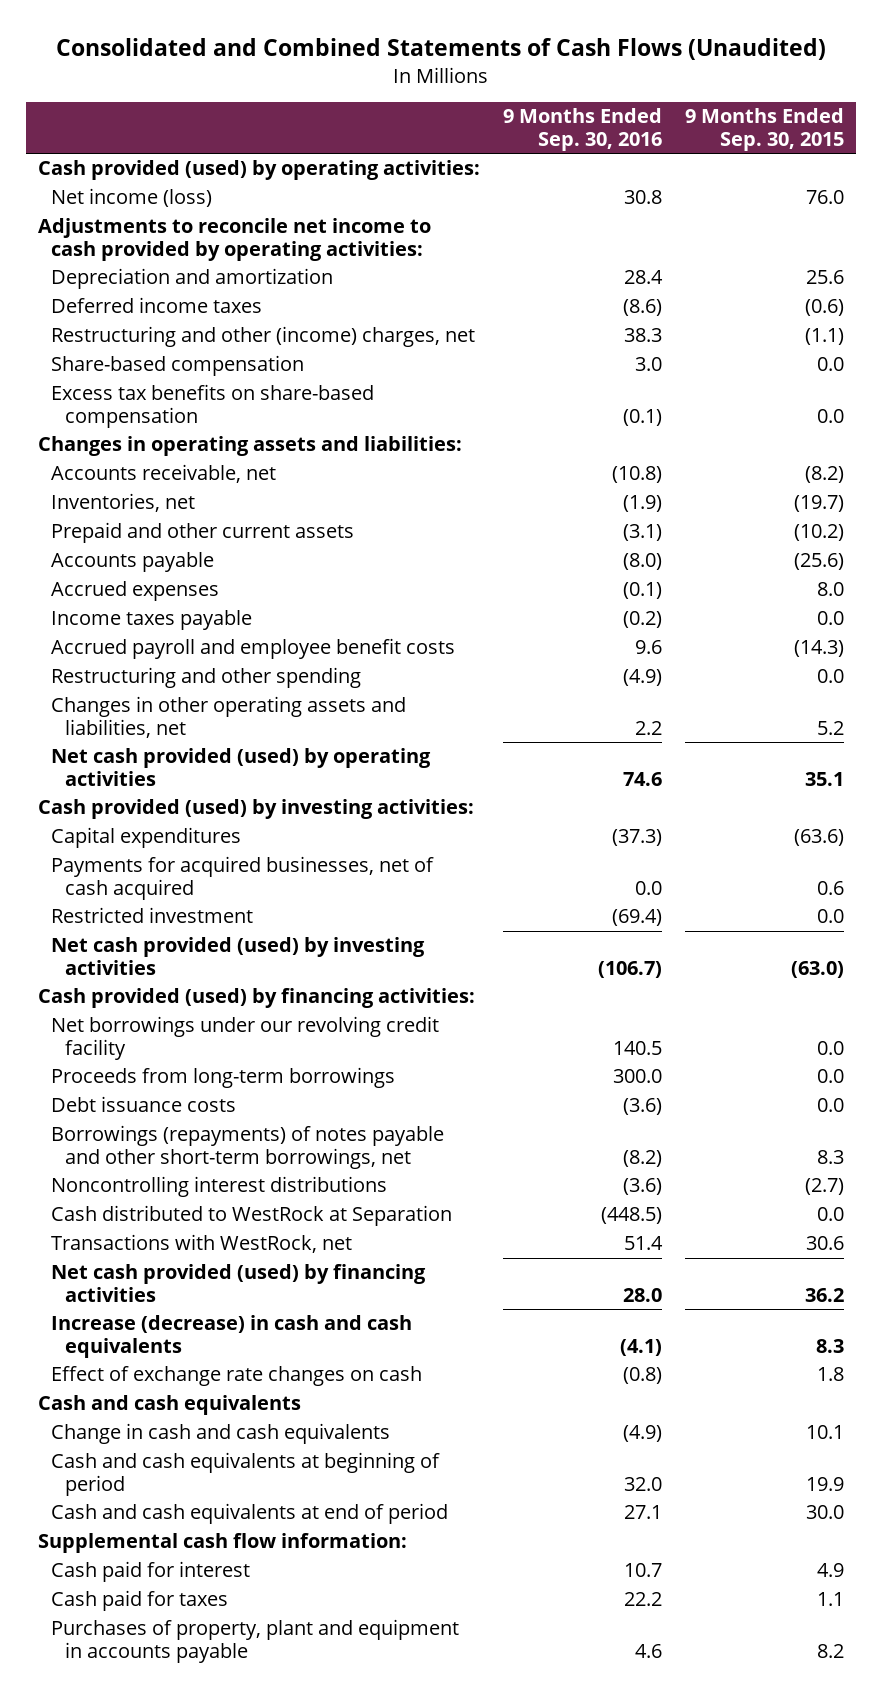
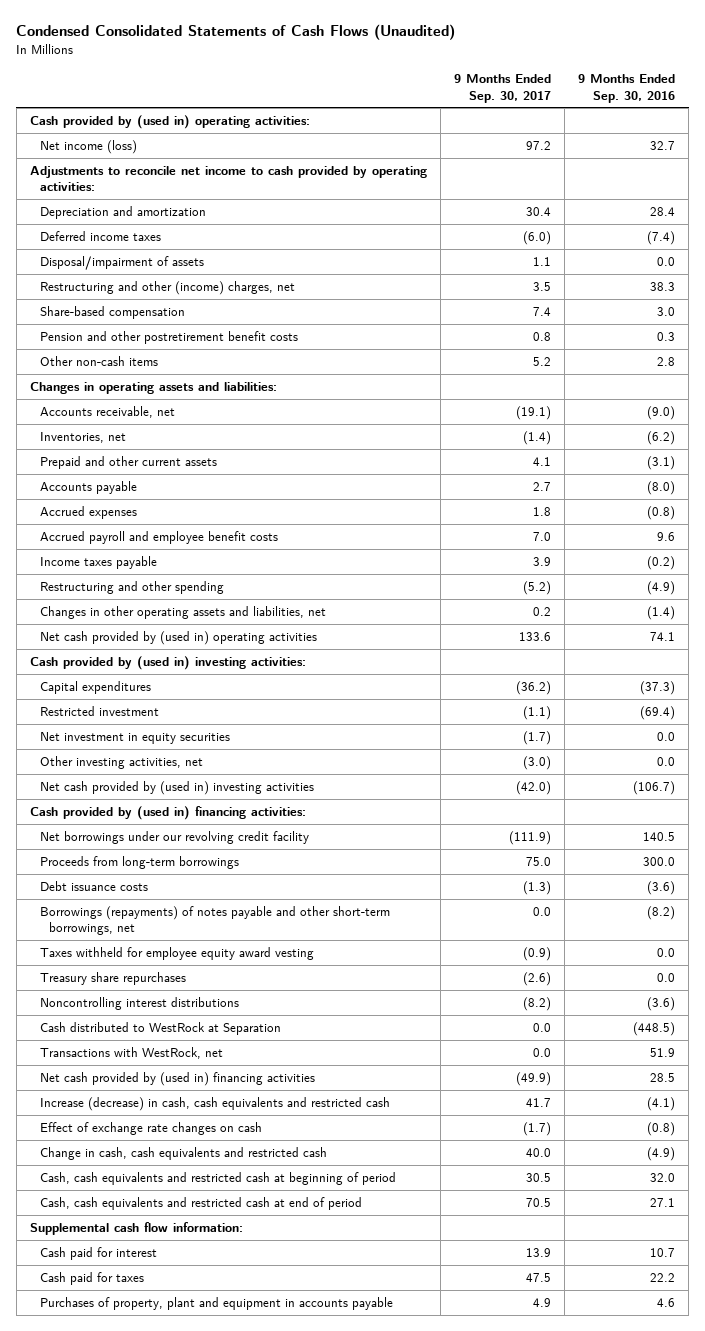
- Consolidated and Combined Statements of Cash Flows (Unaudited)
+ Condensed Consolidated Statements of Cash Flows (Unaudited)
- | 9 Months Ended Sep. 30, 2016 | 9 Months Ended Sep. 30, 2015
+ | 9 Months Ended Sep. 30, 2017 | 9 Months Ended Sep. 30, 2016
- Cash provided (used) by operating activities:
- Net income (loss) | 30.8 | 76.0
+ Cash provided by (used in) operating activities:
+ Net income (loss) | 97.2 | 32.7
- Deferred income taxes | (8.6) | (0.6)
+ Deferred income taxes | (6.0) | (7.4)
+ Disposal/impairment of assets | 1.1 | 0.0
- Excess tax benefits on share-based compensation | (0.1) | 0.0
+ Pension and other postretirement benefit costs | 0.8 | 0.3
+ Other non-cash items | 5.2 | 2.8
- Accounts receivable, net | (10.8) | (8.2)
- Inventories, net | (1.9) | (19.7)
+ Accounts receivable, net | (19.1) | (9.0)
+ Inventories, net | (1.4) | (6.2)
- Accrued expenses | (0.1) | 8.0
+ Accrued expenses | 1.8 | (0.8)
moved down: Income taxes payable | 3.9 | (0.2)
- Changes in other operating assets and liabilities, net | 2.2 | 5.2
- Net cash provided (used) by operating activities | 74.6 | 35.1
- Cash provided (used) by investing activities:
+ Changes in other operating assets and liabilities, net | 0.2 | (1.4)
+ Net cash provided by (used in) operating activities | 133.6 | 74.1
+ Cash provided by (used in) investing activities:
- Payments for acquired businesses, net of cash acquired | 0.0 | 0.6
- Net cash provided (used) by investing activities | (106.7) | (63.0)
- Cash provided (used) by financing activities:
+ Net investment in equity securities | (1.7) | 0.0
+ Other investing activities, net | (3.0) | 0.0
+ Net cash provided by (used in) investing activities | (42.0) | (106.7)
+ Cash provided by (used in) financing activities:
+ Taxes withheld for employee equity award vesting | (0.9) | 0.0
+ Treasury share repurchases | (2.6) | 0.0
- Transactions with WestRock, net | 51.4 | 30.6
- Net cash provided (used) by financing activities | 28.0 | 36.2
- Increase (decrease) in cash and cash equivalents | (4.1) | 8.3
+ Transactions with WestRock, net | 0.0 | 51.9
+ Net cash provided by (used in) financing activities | (49.9) | 28.5
+ Increase (decrease) in cash, cash equivalents and restricted cash | 41.7 | (4.1)
- Cash and cash equivalents
- Change in cash and cash equivalents | (4.9) | 10.1
- Cash and cash equivalents at beginning of period | 32.0 | 19.9
- Cash and cash equivalents at end of period | 27.1 | 30.0
+ Change in cash, cash equivalents and restricted cash | 40.0 | (4.9)
+ Cash, cash equivalents and restricted cash at beginning of period | 30.5 | 32.0
+ Cash, cash equivalents and restricted cash at end of period | 70.5 | 27.1

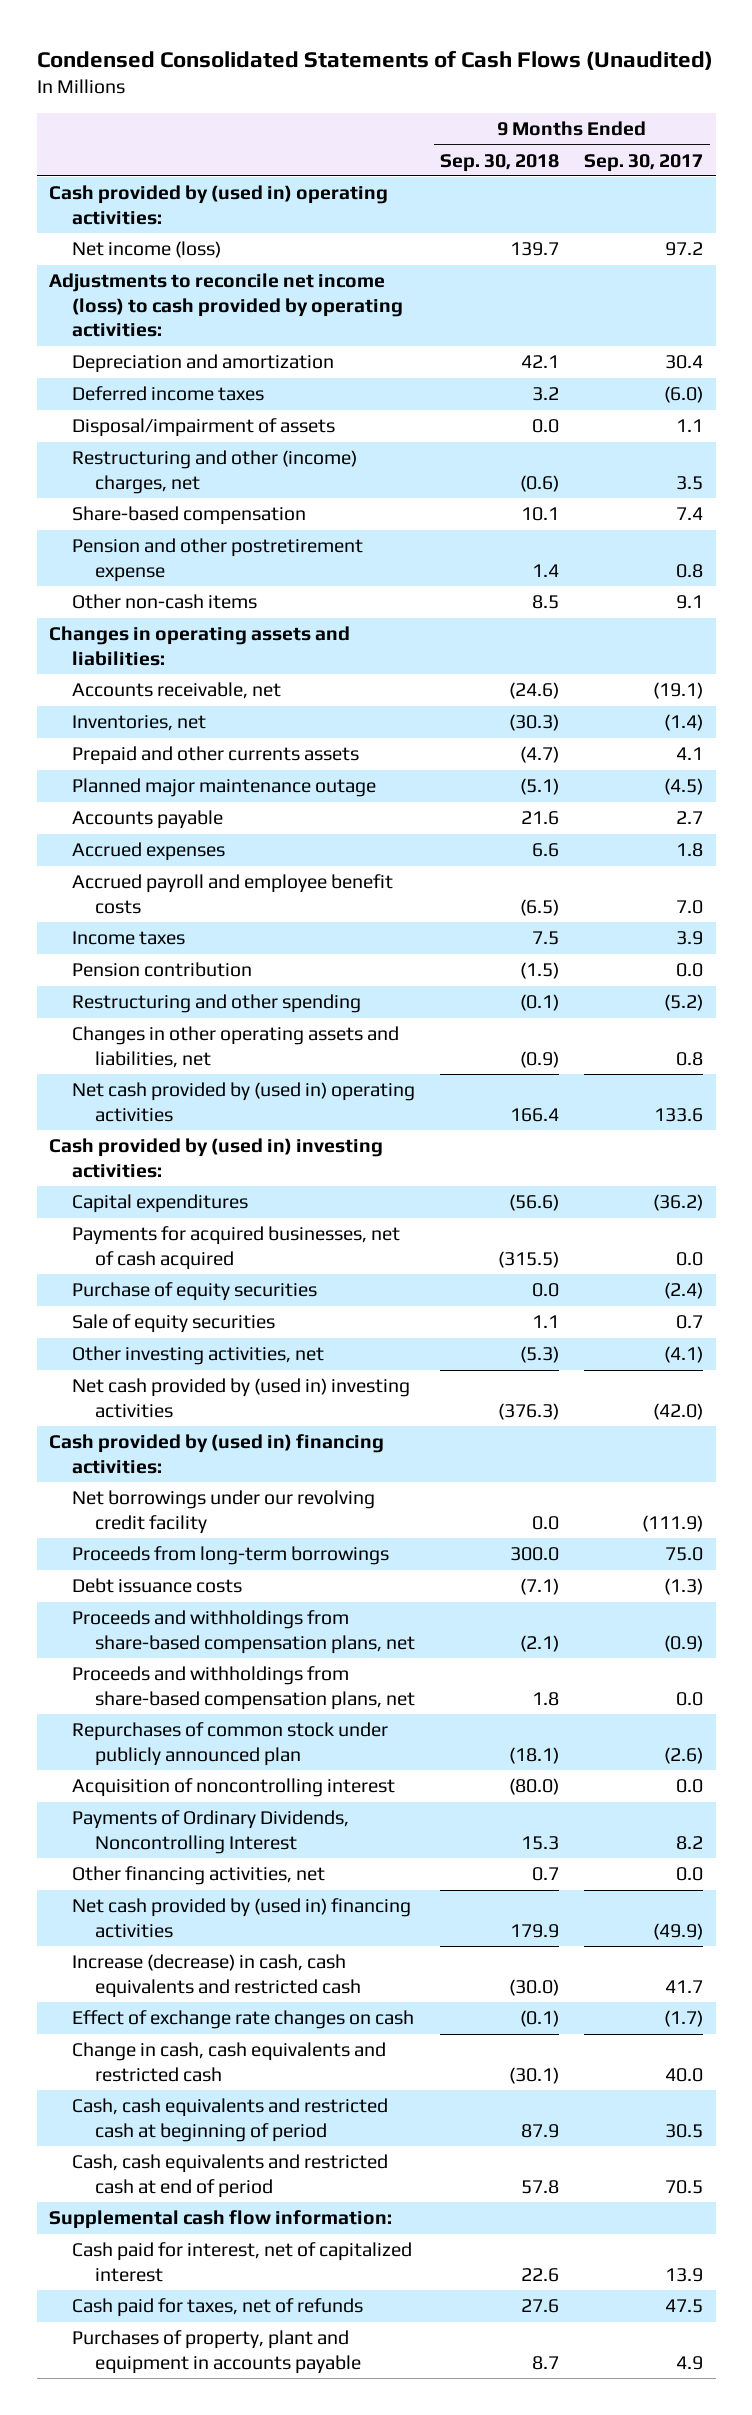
- | 9 Months Ended Sep. 30, 2017 | 9 Months Ended Sep. 30, 2016
+ | 9 Months Ended Sep. 30, 2018 | 9 Months Ended Sep. 30, 2017
- Adjustments to reconcile net income to cash provided by operating activities:
+ Adjustments to reconcile net income (loss) to cash provided by operating activities:
- Pension and other postretirement benefit costs | 0.8 | 0.3
- Other non-cash items | 5.2 | 2.8
+ Pension and other postretirement expense | 1.4 | 0.8
+ Other non-cash items | 8.5 | 9.1
- Prepaid and other current assets | 4.1 | (3.1)
+ Prepaid and other currents assets | (4.7) | 4.1
+ Planned major maintenance outage | (5.1) | (4.5)
- Income taxes payable | 3.9 | (0.2)
+ Income taxes | 7.5 | 3.9
+ Pension contribution | (1.5) | 0.0
- Changes in other operating assets and liabilities, net | 0.2 | (1.4)
+ Changes in other operating assets and liabilities, net | (0.9) | 0.8
- Restricted investment | (1.1) | (69.4)
- Net investment in equity securities | (1.7) | 0.0
- Other investing activities, net | (3.0) | 0.0
+ Payments for acquired businesses, net of cash acquired | (315.5) | 0.0
+ Purchase of equity securities | 0.0 | (2.4)
+ Sale of equity securities | 1.1 | 0.7
+ Other investing activities, net | (5.3) | (4.1)
- Borrowings (repayments) of notes payable and other short-term borrowings, net | 0.0 | (8.2)
- Taxes withheld for employee equity award vesting | (0.9) | 0.0
- Treasury share repurchases | (2.6) | 0.0
- Noncontrolling interest distributions | (8.2) | (3.6)
- Cash distributed to WestRock at Separation | 0.0 | (448.5)
- Transactions with WestRock, net | 0.0 | 51.9
+ Proceeds and withholdings from share-based compensation plans, net | (2.1) | (0.9)
+ Proceeds and withholdings from share-based compensation plans, net | 1.8 | 0.0
+ Repurchases of common stock under publicly announced plan | (18.1) | (2.6)
+ Acquisition of noncontrolling interest | (80.0) | 0.0
+ Payments of Ordinary Dividends, Noncontrolling Interest | 15.3 | 8.2
+ Other financing activities, net | 0.7 | 0.0
- Cash paid for interest | 13.9 | 10.7
- Cash paid for taxes | 47.5 | 22.2
+ Cash paid for interest, net of capitalized interest | 22.6 | 13.9
+ Cash paid for taxes, net of refunds | 27.6 | 47.5

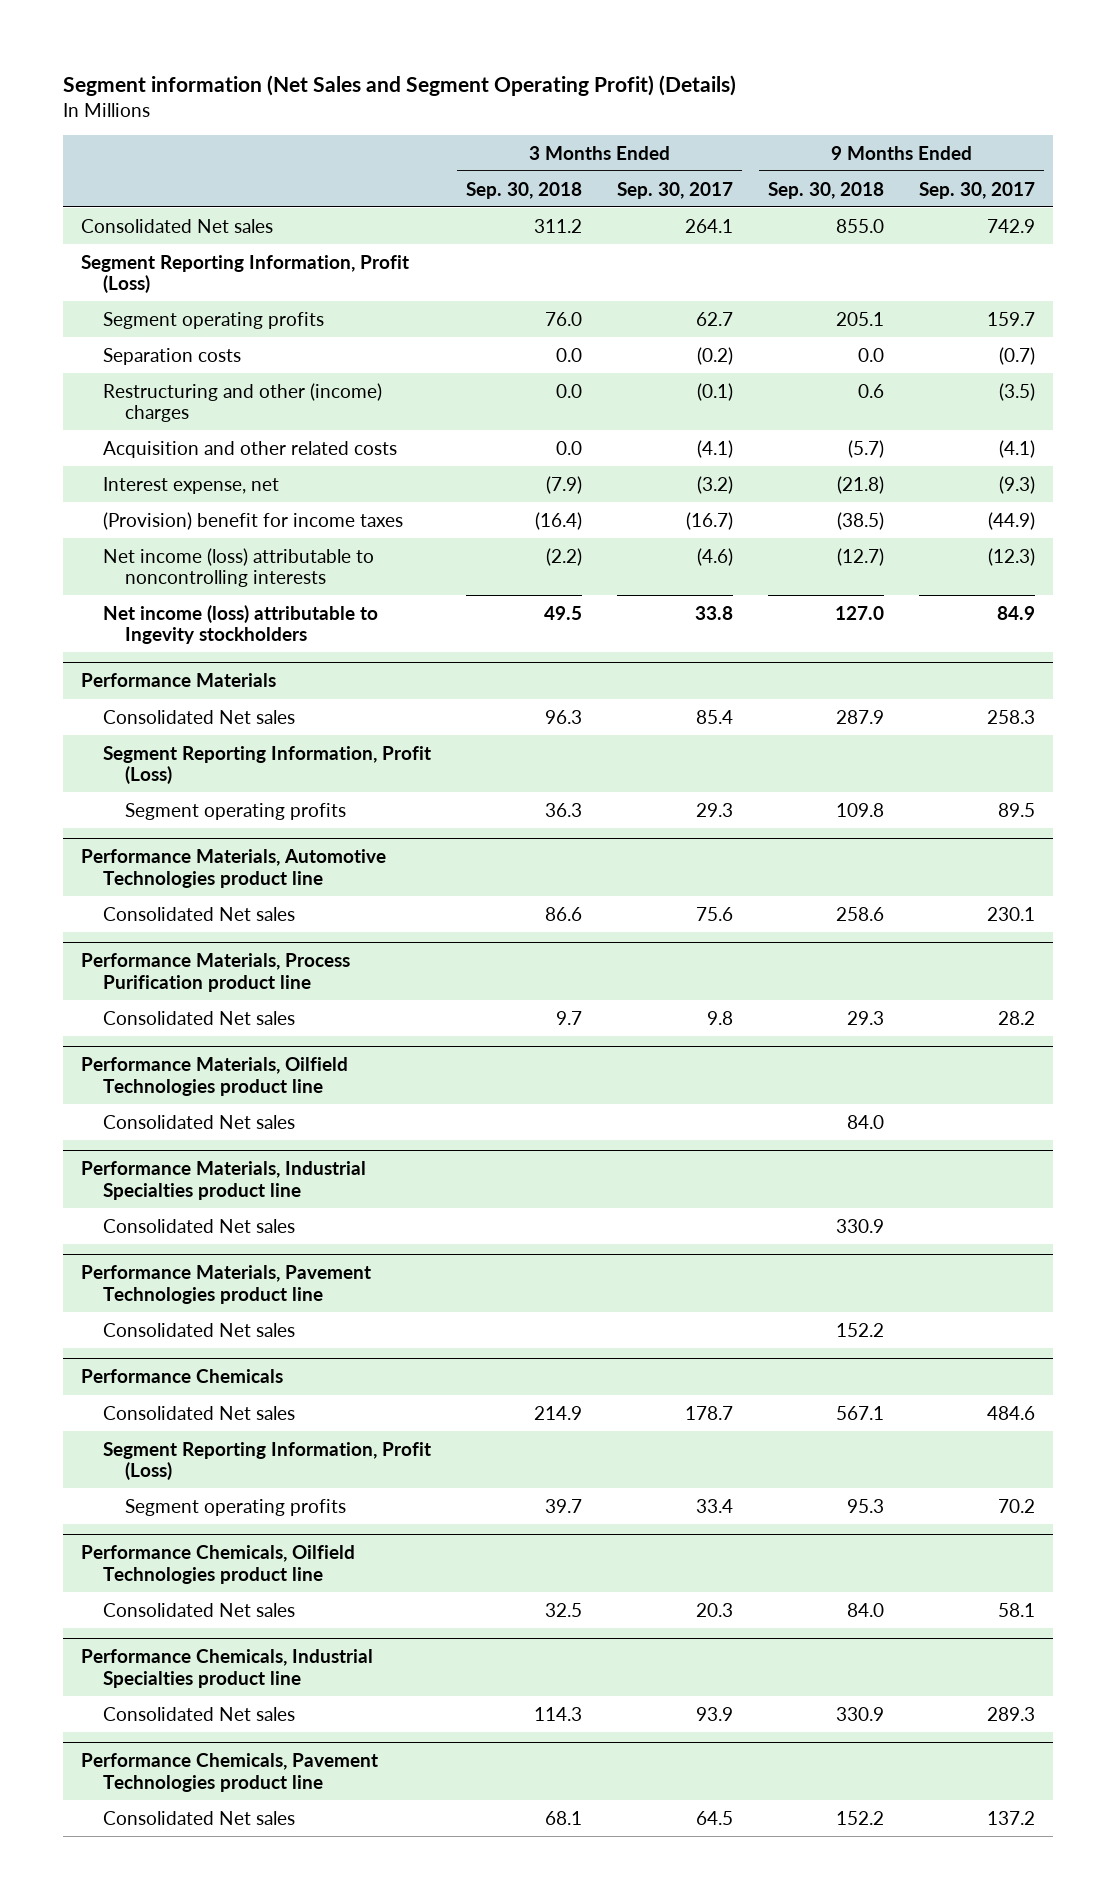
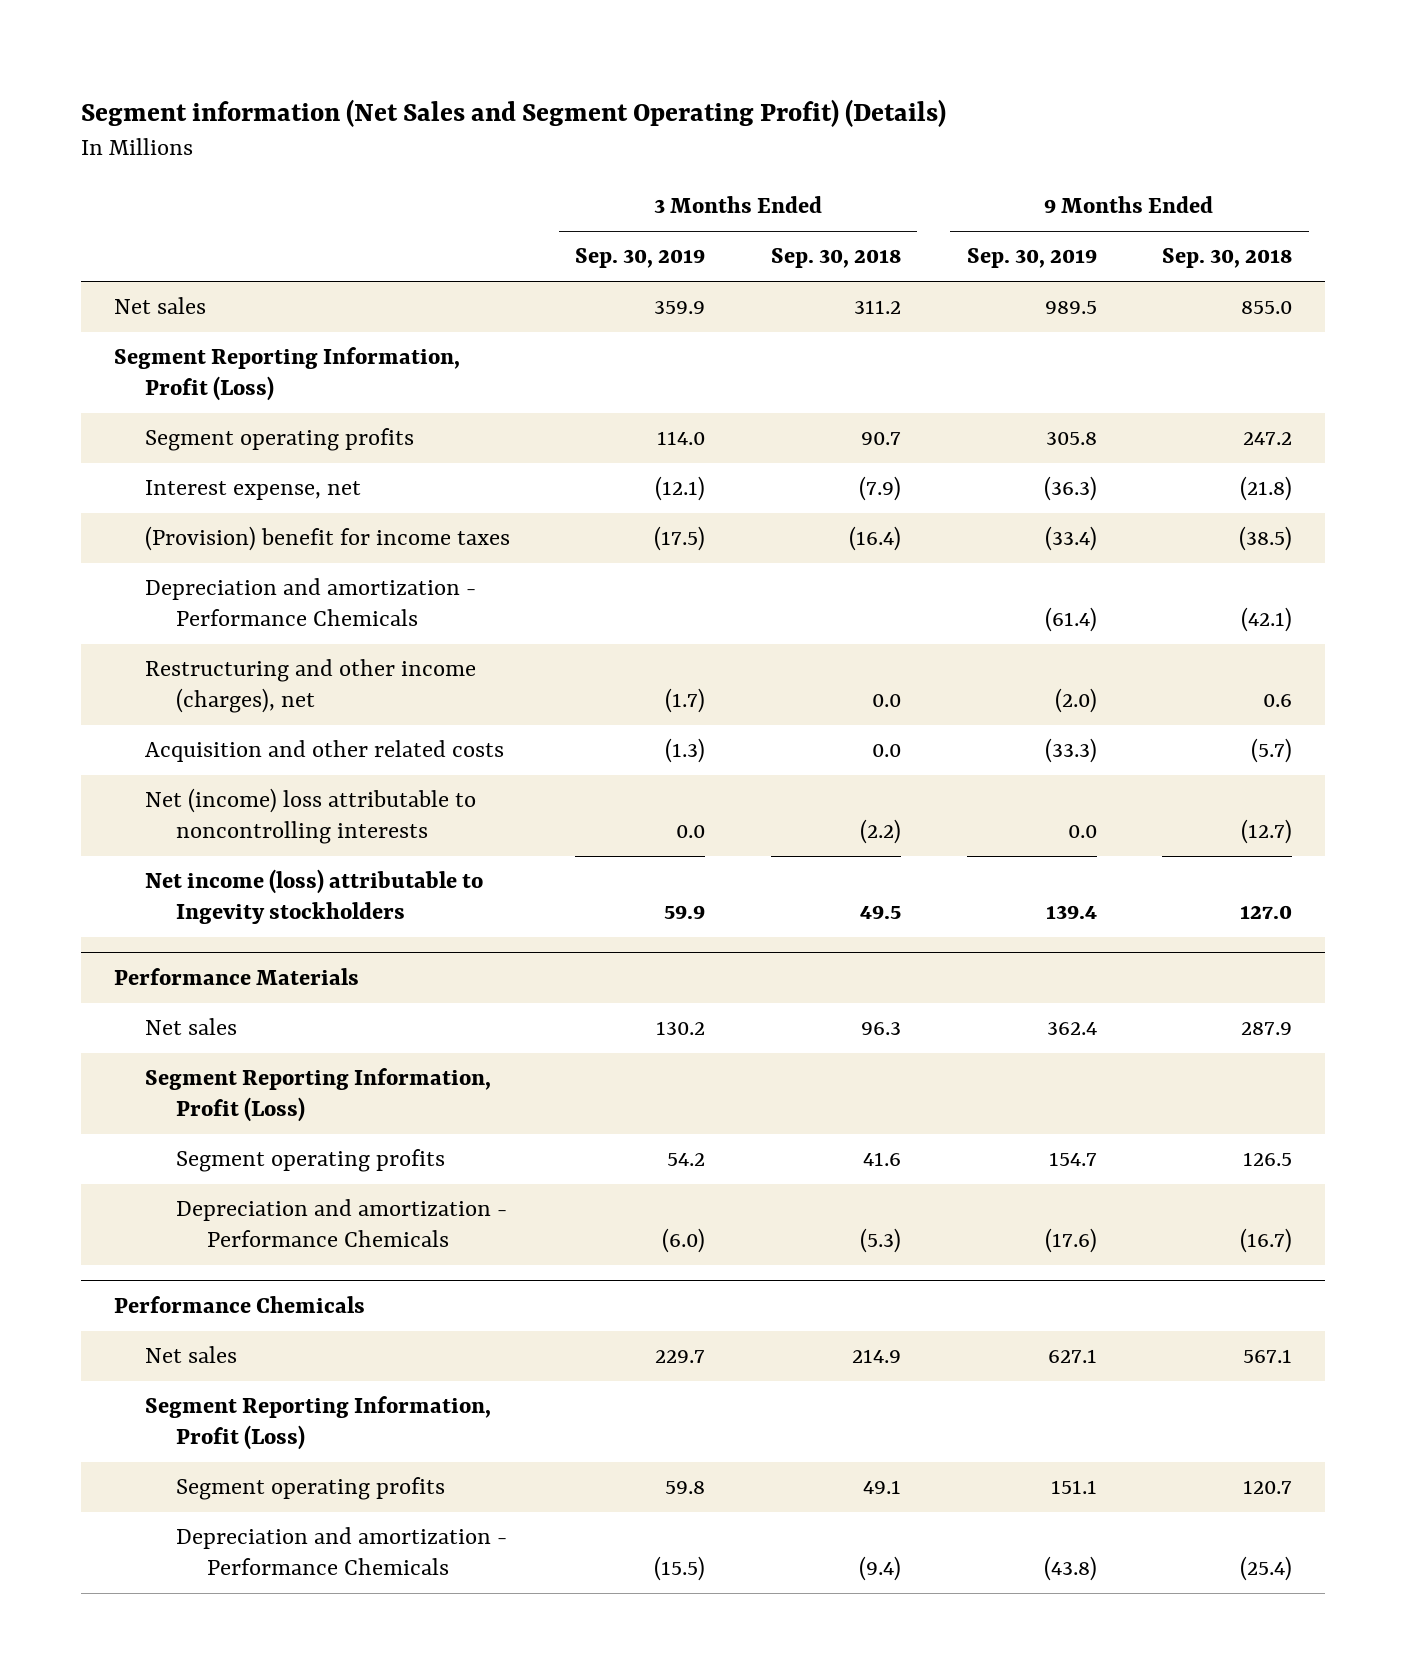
- | 3 Months Ended Sep. 30, 2018 | 3 Months Ended Sep. 30, 2017 | 9 Months Ended Sep. 30, 2018 | 9 Months Ended Sep. 30, 2017
+ | 3 Months Ended Sep. 30, 2019 | 3 Months Ended Sep. 30, 2018 | 9 Months Ended Sep. 30, 2019 | 9 Months Ended Sep. 30, 2018
- Consolidated Net sales | 311.2 | 264.1 | 855.0 | 742.9
+ Net sales | 359.9 | 311.2 | 989.5 | 855.0
- Segment operating profits | 76.0 | 62.7 | 205.1 | 159.7
- Separation costs | 0.0 | (0.2) | 0.0 | (0.7)
- Restructuring and other (income) charges | 0.0 | (0.1) | 0.6 | (3.5)
+ Segment operating profits | 114.0 | 90.7 | 305.8 | 247.2
- Net income (loss) attributable to noncontrolling interests | (2.2) | (4.6) | (12.7) | (12.3)
+ Depreciation and amortization - Performance Chemicals | | | (61.4) | (42.1)
+ Restructuring and other income (charges), net | (1.7) | 0.0 | (2.0) | 0.6
moved down: Acquisition and other related costs | (1.3) | 0.0 | (33.3) | (5.7)
+ Net (income) loss attributable to noncontrolling interests | 0.0 | (2.2) | 0.0 | (12.7)
@ Performance Materials
- Consolidated Net sales | 96.3 | 85.4 | 287.9 | 258.3
+ Net sales | 130.2 | 96.3 | 362.4 | 287.9
- Segment operating profits | 36.3 | 29.3 | 109.8 | 89.5
- Performance Materials, Automotive Technologies product line
- Consolidated Net sales | 86.6 | 75.6 | 258.6 | 230.1
- Performance Materials, Process Purification product line
- Consolidated Net sales | 9.7 | 9.8 | 29.3 | 28.2
- Performance Materials, Oilfield Technologies product line
- Consolidated Net sales | | | 84.0 |
- Performance Materials, Industrial Specialties product line
- Consolidated Net sales | | | 330.9 |
- Performance Materials, Pavement Technologies product line
- Consolidated Net sales | | | 152.2 |
@ Performance Materials
+ Segment operating profits | 54.2 | 41.6 | 154.7 | 126.5
+ Depreciation and amortization - Performance Chemicals | (6.0) | (5.3) | (17.6) | (16.7)
@ Performance Chemicals
- Consolidated Net sales | 214.9 | 178.7 | 567.1 | 484.6
+ Net sales | 229.7 | 214.9 | 627.1 | 567.1
- Segment operating profits | 39.7 | 33.4 | 95.3 | 70.2
- Performance Chemicals, Oilfield Technologies product line
- Consolidated Net sales | 32.5 | 20.3 | 84.0 | 58.1
- Performance Chemicals, Industrial Specialties product line
- Consolidated Net sales | 114.3 | 93.9 | 330.9 | 289.3
- Performance Chemicals, Pavement Technologies product line
- Consolidated Net sales | 68.1 | 64.5 | 152.2 | 137.2
@ Performance Chemicals
+ Segment operating profits | 59.8 | 49.1 | 151.1 | 120.7
+ Depreciation and amortization - Performance Chemicals | (15.5) | (9.4) | (43.8) | (25.4)

